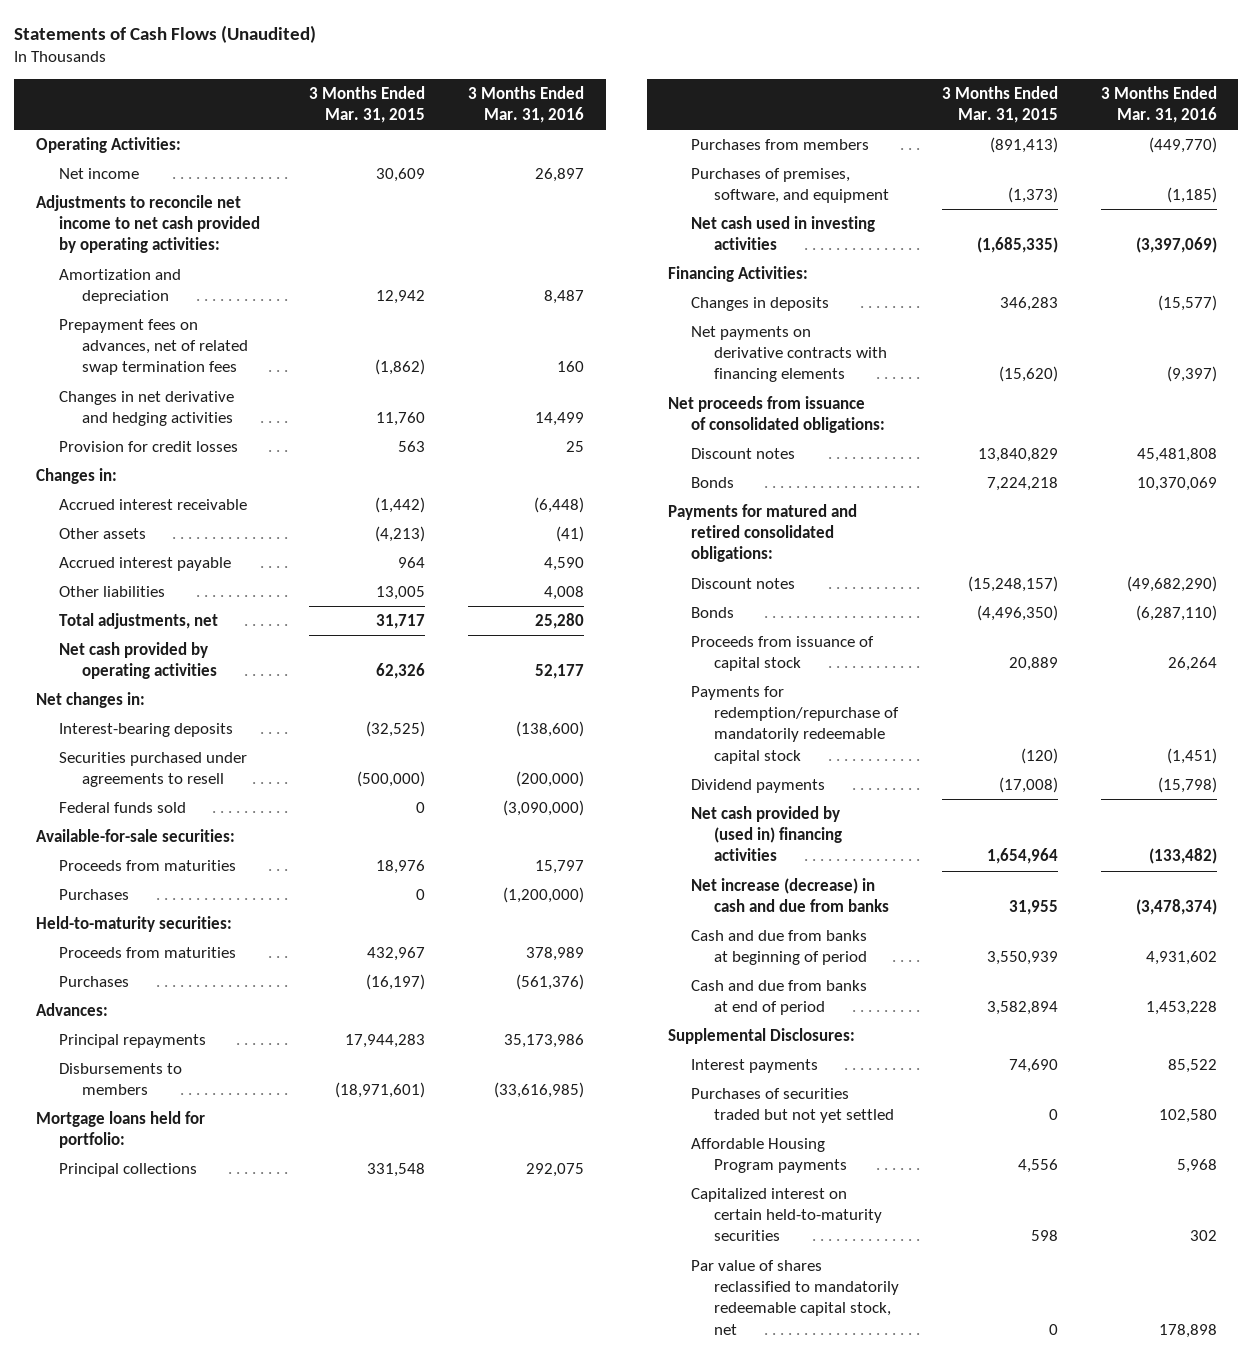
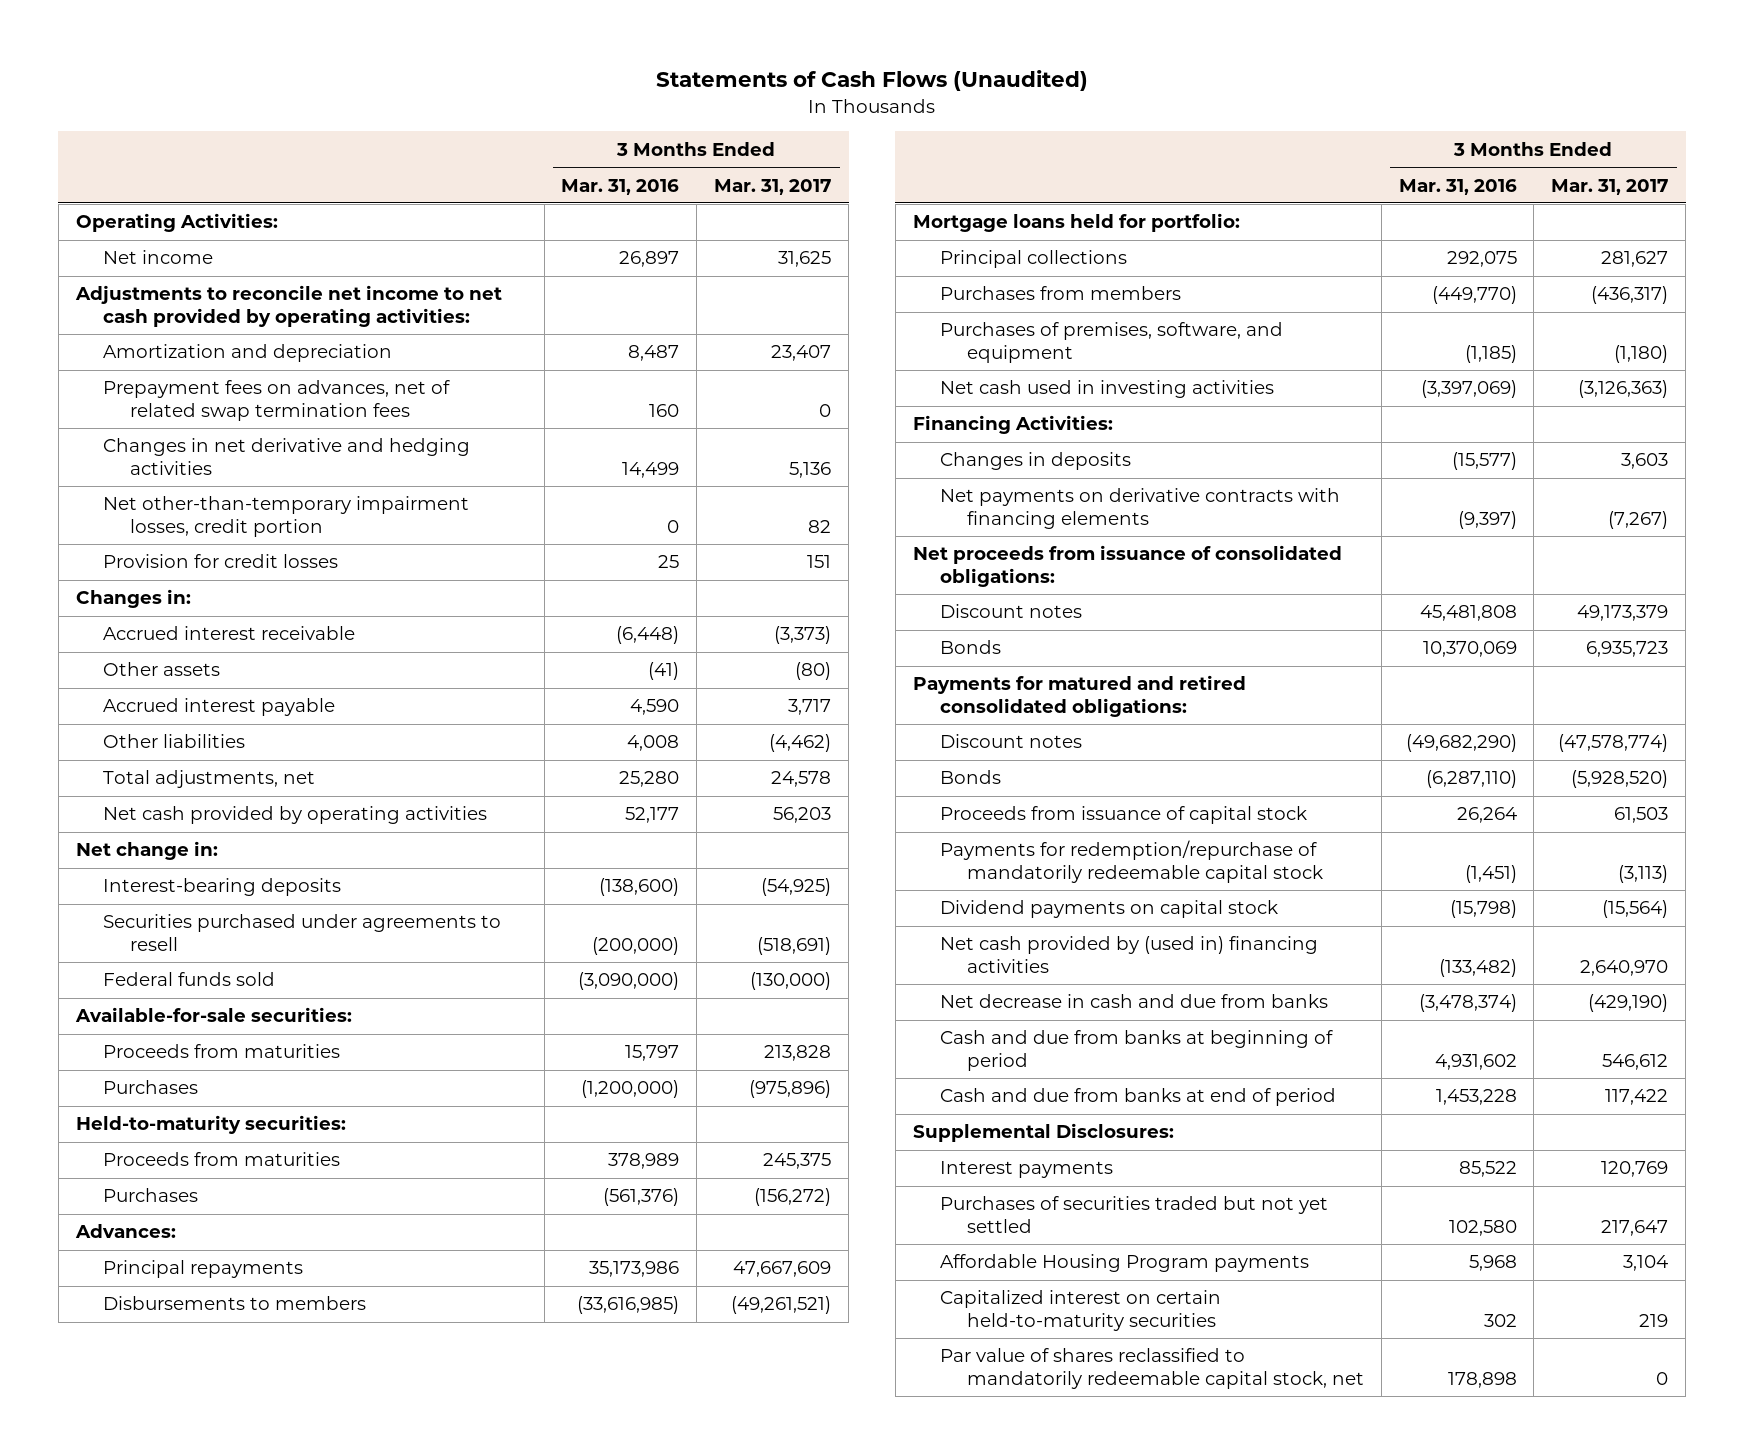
- | 3 Months Ended Mar. 31, 2015 | 3 Months Ended Mar. 31, 2016
+ | 3 Months Ended Mar. 31, 2016 | 3 Months Ended Mar. 31, 2017
+ Net other-than-temporary impairment losses, credit portion | 0 | 82
- Net changes in:
+ Net change in:
- Dividend payments | (17,008) | (15,798)
+ Dividend payments on capital stock | (15,798) | (15,564)
- Net increase (decrease) in cash and due from banks | 31,955 | (3,478,374)
+ Net decrease in cash and due from banks | (3,478,374) | (429,190)

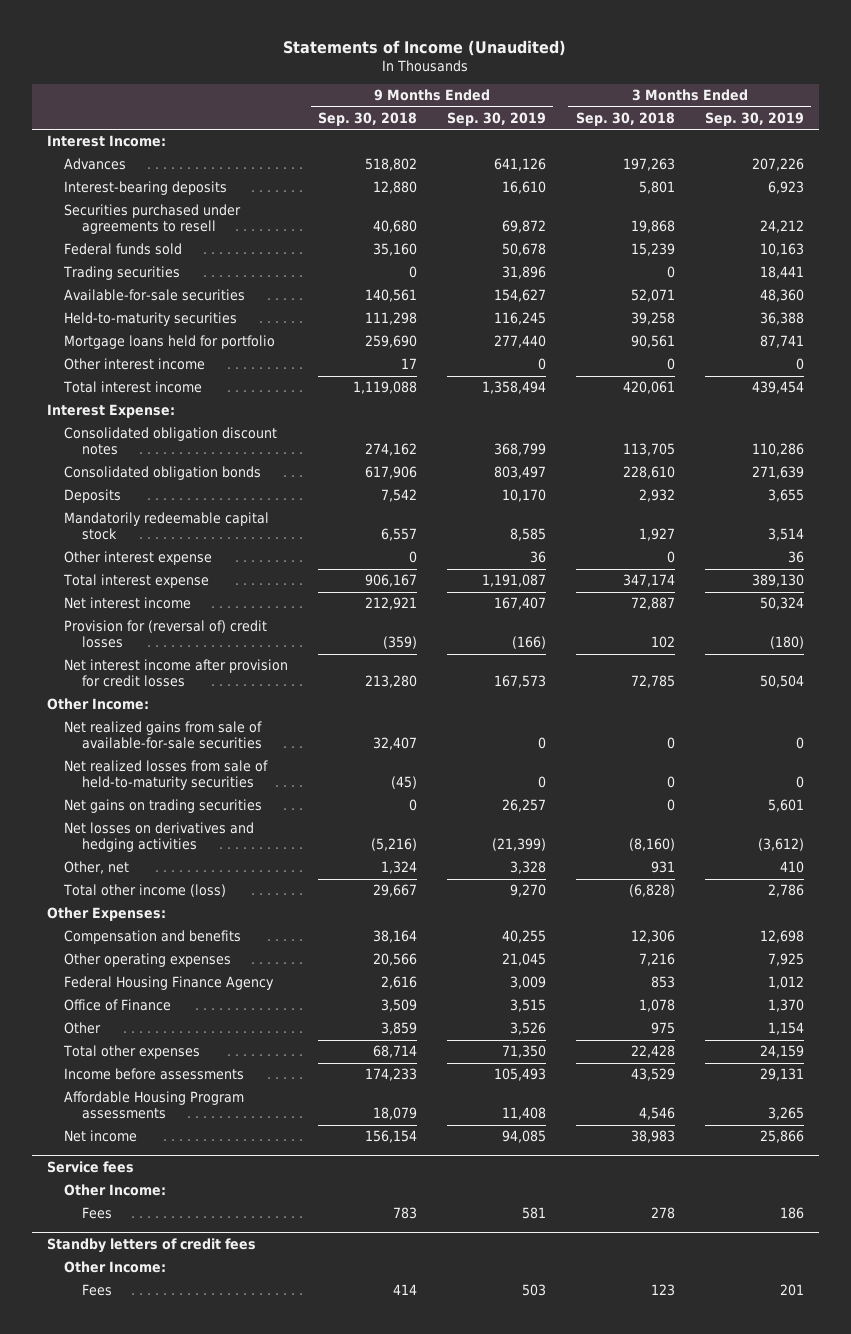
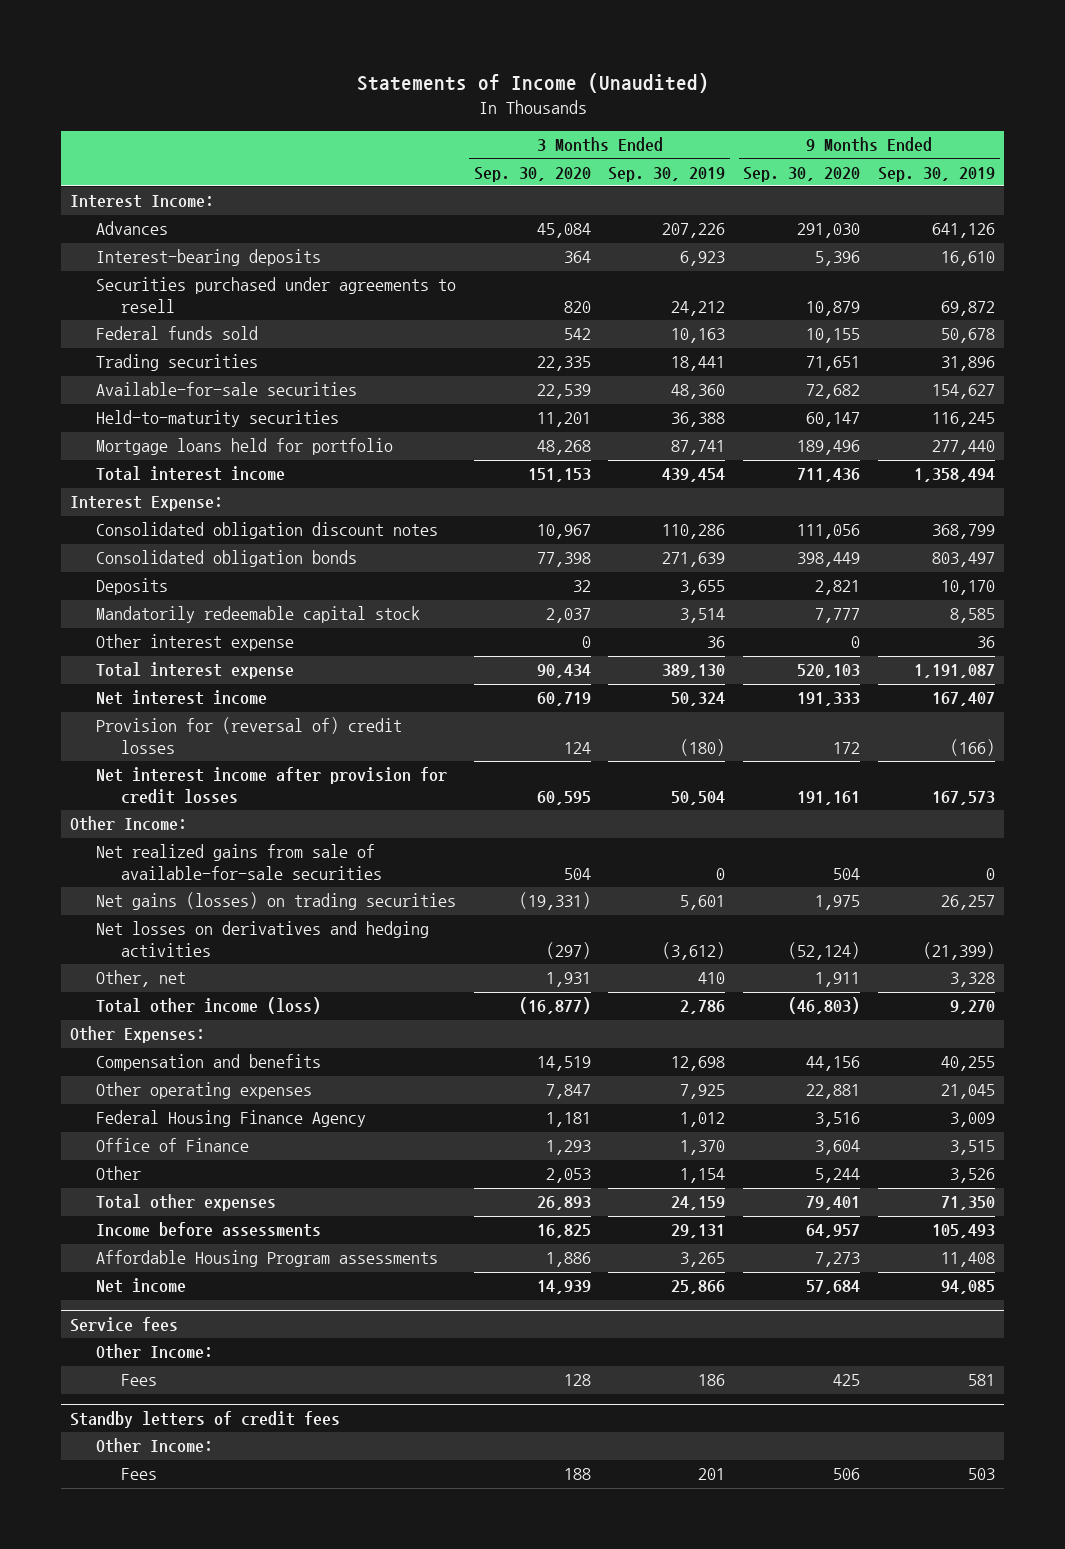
- | 9 Months Ended Sep. 30, 2018 | 9 Months Ended Sep. 30, 2019 | 3 Months Ended Sep. 30, 2018 | 3 Months Ended Sep. 30, 2019
+ | 3 Months Ended Sep. 30, 2020 | 3 Months Ended Sep. 30, 2019 | 9 Months Ended Sep. 30, 2020 | 9 Months Ended Sep. 30, 2019
- Other interest income | 17 | 0 | 0 | 0
- Net realized losses from sale of held-to-maturity securities | (45) | 0 | 0 | 0
- Net gains on trading securities | 0 | 26,257 | 0 | 5,601
+ Net gains (losses) on trading securities | (19,331) | 5,601 | 1,975 | 26,257

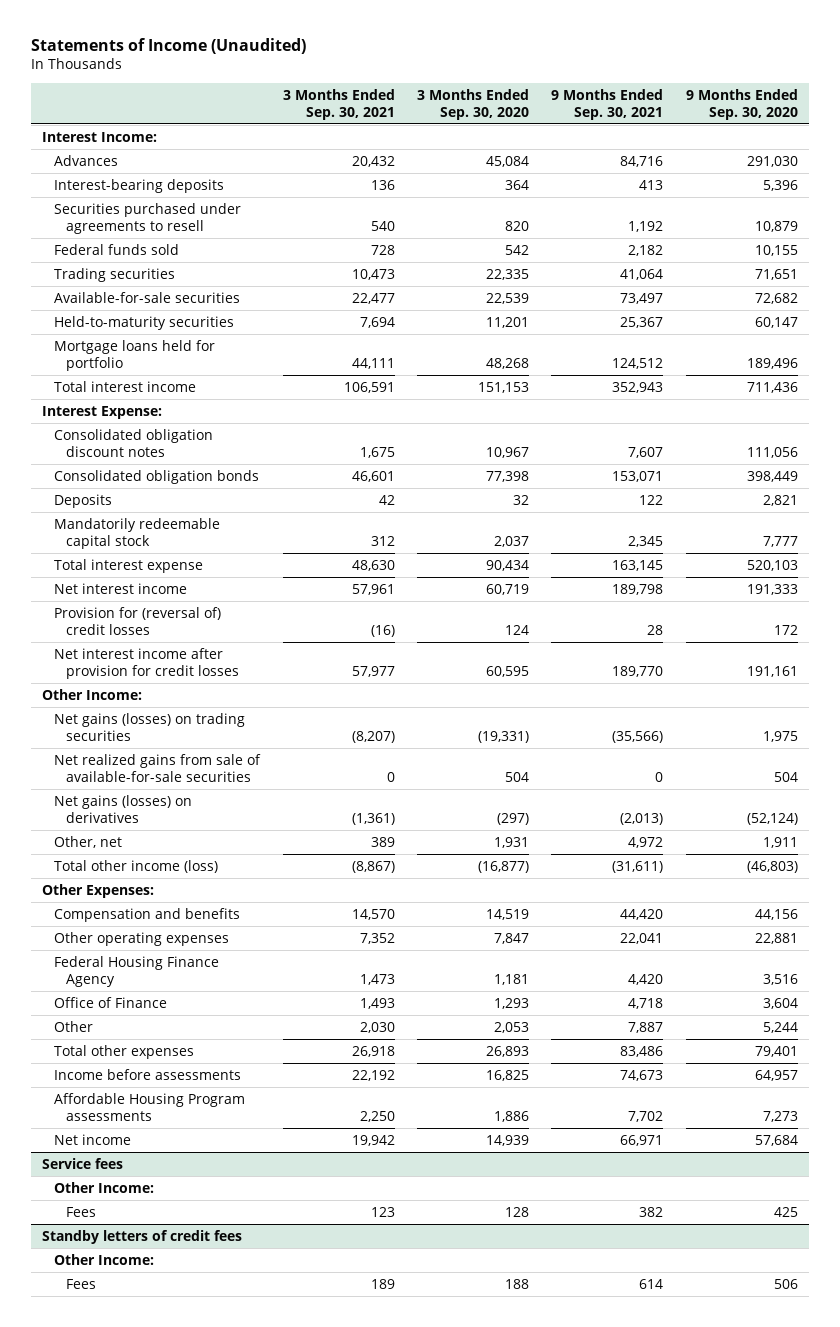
- | 3 Months Ended Sep. 30, 2020 | 3 Months Ended Sep. 30, 2019 | 9 Months Ended Sep. 30, 2020 | 9 Months Ended Sep. 30, 2019
+ | 3 Months Ended Sep. 30, 2021 | 3 Months Ended Sep. 30, 2020 | 9 Months Ended Sep. 30, 2021 | 9 Months Ended Sep. 30, 2020
- Other interest expense | 0 | 36 | 0 | 36
- Net losses on derivatives and hedging activities | (297) | (3,612) | (52,124) | (21,399)
moved down: Net realized gains from sale of available-for-sale securities | 0 | 504 | 0 | 504
+ Net gains (losses) on derivatives | (1,361) | (297) | (2,013) | (52,124)

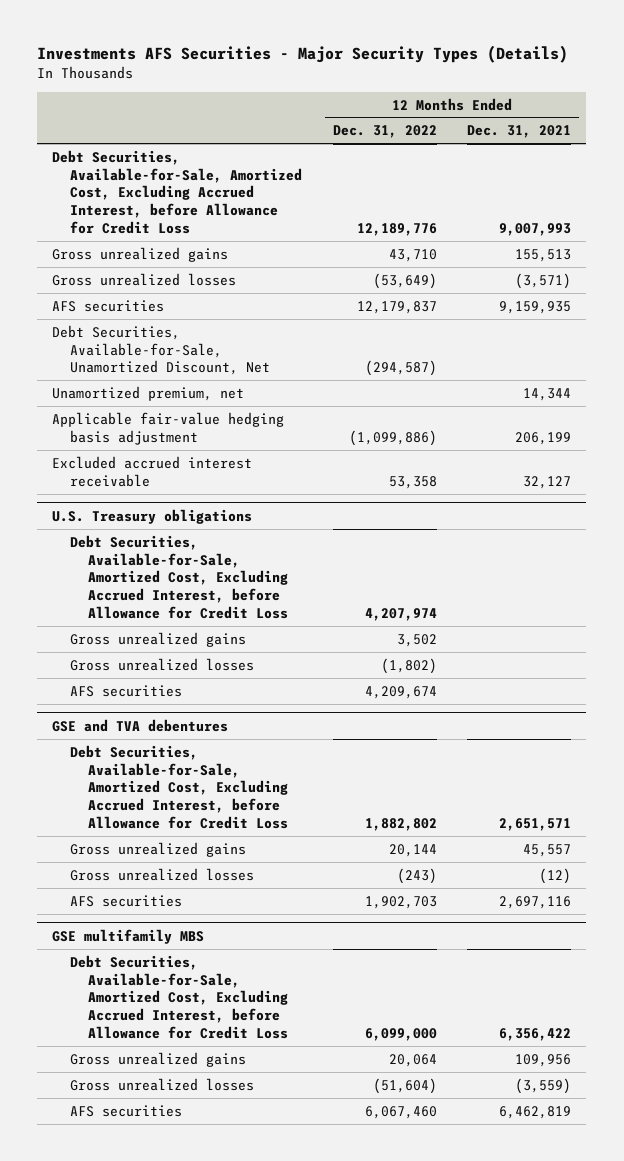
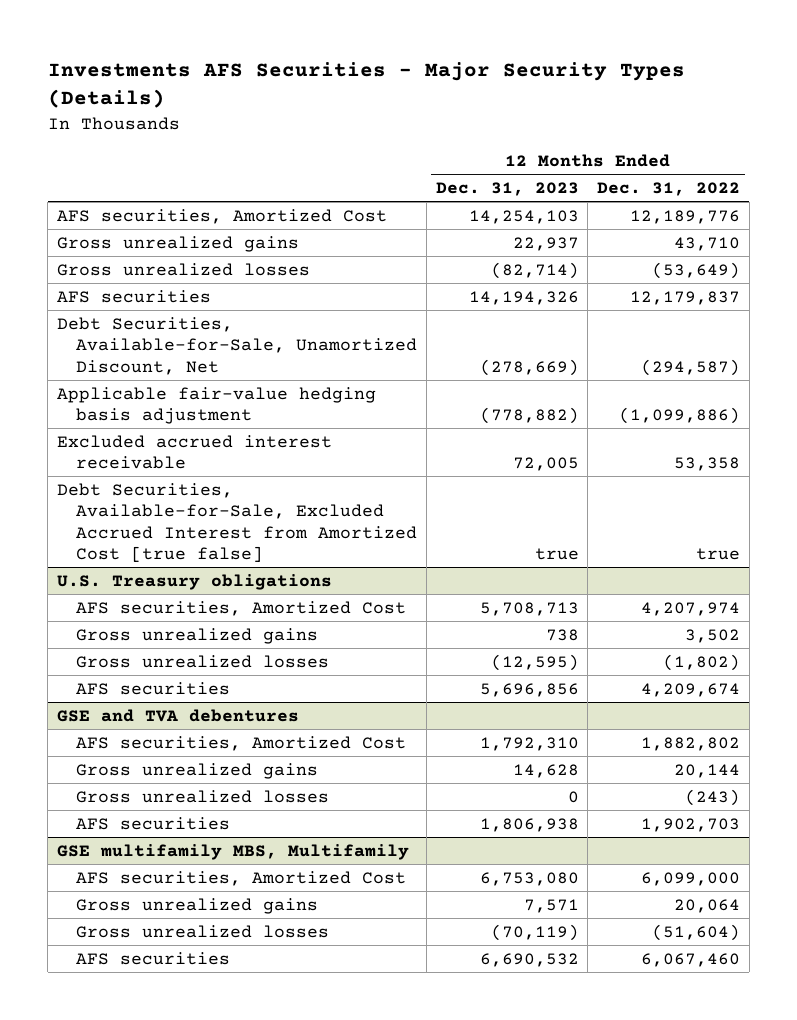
- | 12 Months Ended Dec. 31, 2022 | 12 Months Ended Dec. 31, 2021
+ | 12 Months Ended Dec. 31, 2023 | 12 Months Ended Dec. 31, 2022
- Debt Securities, Available-for-Sale, Amortized Cost, Excluding Accrued Interest, before Allowance for Credit Loss | 12,189,776 | 9,007,993
+ AFS securities, Amortized Cost | 14,254,103 | 12,189,776
- Unamortized premium, net | | 14,344
+ Debt Securities, Available-for-Sale, Excluded Accrued Interest from Amortized Cost [true false] | true | true
@ U.S. Treasury obligations
- Debt Securities, Available-for-Sale, Amortized Cost, Excluding Accrued Interest, before Allowance for Credit Loss | 4,207,974 |
+ AFS securities, Amortized Cost | 5,708,713 | 4,207,974
@ GSE and TVA debentures
- Debt Securities, Available-for-Sale, Amortized Cost, Excluding Accrued Interest, before Allowance for Credit Loss | 1,882,802 | 2,651,571
+ AFS securities, Amortized Cost | 1,792,310 | 1,882,802
- GSE multifamily MBS
- Debt Securities, Available-for-Sale, Amortized Cost, Excluding Accrued Interest, before Allowance for Credit Loss | 6,099,000 | 6,356,422
+ GSE multifamily MBS, Multifamily
+ AFS securities, Amortized Cost | 6,753,080 | 6,099,000

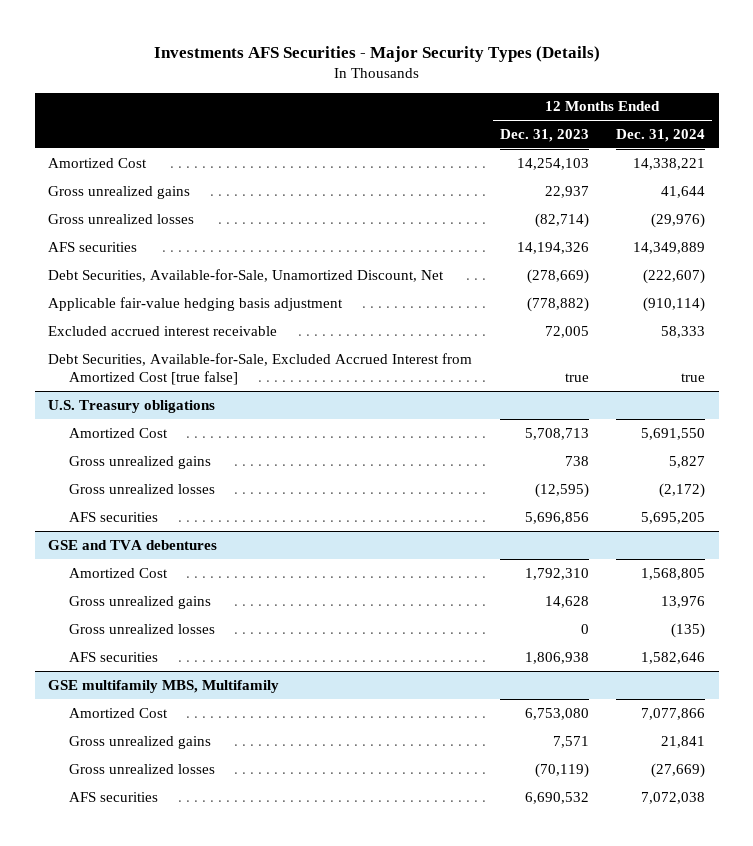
- | 12 Months Ended Dec. 31, 2023 | 12 Months Ended Dec. 31, 2022
+ | 12 Months Ended Dec. 31, 2023 | 12 Months Ended Dec. 31, 2024
- AFS securities, Amortized Cost | 14,254,103 | 12,189,776
+ Amortized Cost | 14,254,103 | 14,338,221
@ U.S. Treasury obligations
- AFS securities, Amortized Cost | 5,708,713 | 4,207,974
+ Amortized Cost | 5,708,713 | 5,691,550
@ GSE and TVA debentures
- AFS securities, Amortized Cost | 1,792,310 | 1,882,802
+ Amortized Cost | 1,792,310 | 1,568,805
@ GSE multifamily MBS, Multifamily
- AFS securities, Amortized Cost | 6,753,080 | 6,099,000
+ Amortized Cost | 6,753,080 | 7,077,866

